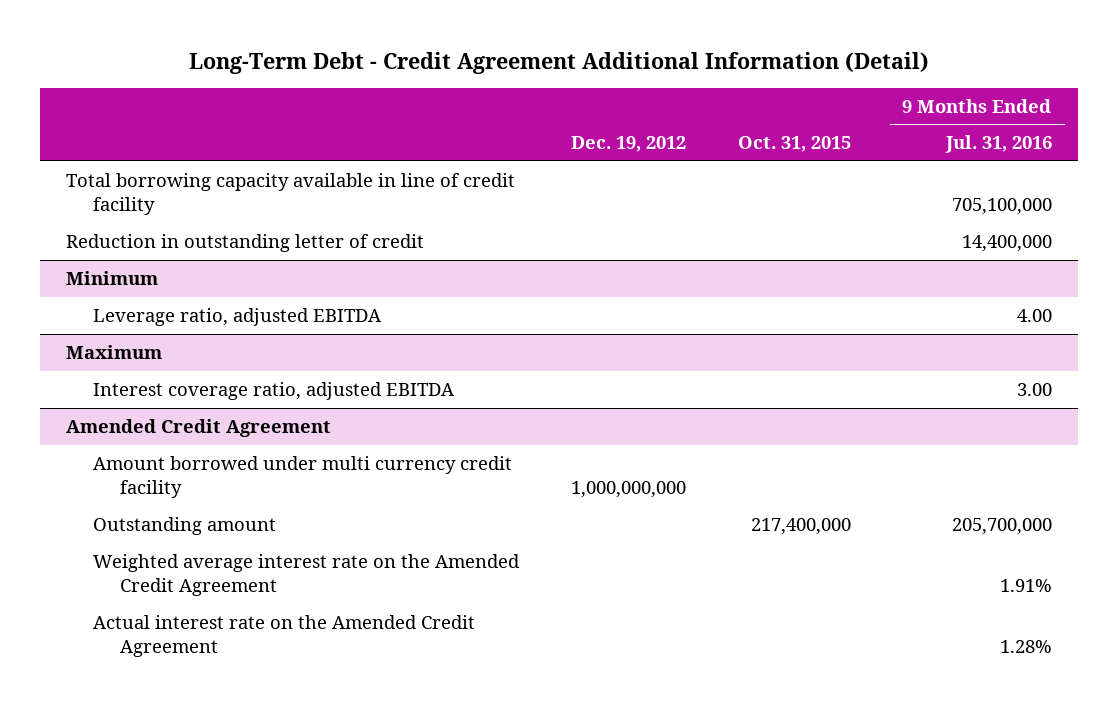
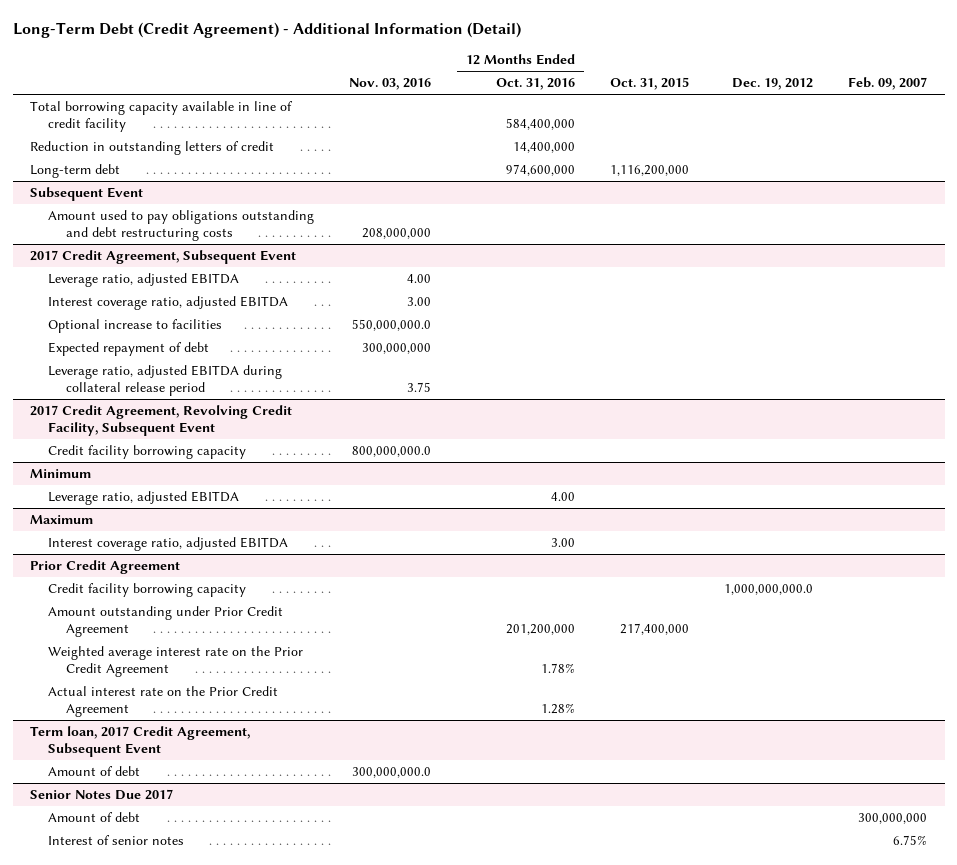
- Long-Term Debt - Credit Agreement Additional Information (Detail)
+ Long-Term Debt (Credit Agreement) - Additional Information (Detail)
- | Dec. 19, 2012 | Oct. 31, 2015 | 9 Months Ended Jul. 31, 2016
+ | Nov. 03, 2016 | 12 Months Ended Oct. 31, 2016 | Oct. 31, 2015 | Dec. 19, 2012 | Feb. 09, 2007
- Reduction in outstanding letter of credit | | | 14,400,000
+ Reduction in outstanding letters of credit | | 14,400,000 | | |
+ Long-term debt | | 974,600,000 | 1,116,200,000 | |
+ Subsequent Event
+ Amount used to pay obligations outstanding and debt restructuring costs | 208,000,000 | | | |
+ 2017 Credit Agreement, Subsequent Event
+ Leverage ratio, adjusted EBITDA | 4.00 | | | |
+ Interest coverage ratio, adjusted EBITDA | 3.00 | | | |
+ Optional increase to facilities | 550,000,000.0 | | | |
+ Expected repayment of debt | 300,000,000 | | | |
+ Leverage ratio, adjusted EBITDA during collateral release period | 3.75 | | | |
+ 2017 Credit Agreement, Revolving Credit Facility, Subsequent Event
+ Credit facility borrowing capacity | 800,000,000.0 | | | |
- Amended Credit Agreement
- Amount borrowed under multi currency credit facility | 1,000,000,000 | |
- Outstanding amount | | 217,400,000 | 205,700,000
- Weighted average interest rate on the Amended Credit Agreement | | | 1.91%
- Actual interest rate on the Amended Credit Agreement | | | 1.28%
+ Prior Credit Agreement
+ Credit facility borrowing capacity | | | | 1,000,000,000.0 |
+ Amount outstanding under Prior Credit Agreement | | 201,200,000 | 217,400,000 | |
+ Weighted average interest rate on the Prior Credit Agreement | | 1.78% | | |
+ Actual interest rate on the Prior Credit Agreement | | 1.28% | | |
+ Term loan, 2017 Credit Agreement, Subsequent Event
+ Amount of debt | 300,000,000.0 | | | |
+ Senior Notes Due 2017
+ Amount of debt | | | | | 300,000,000
+ Interest of senior notes | | | | | 6.75%

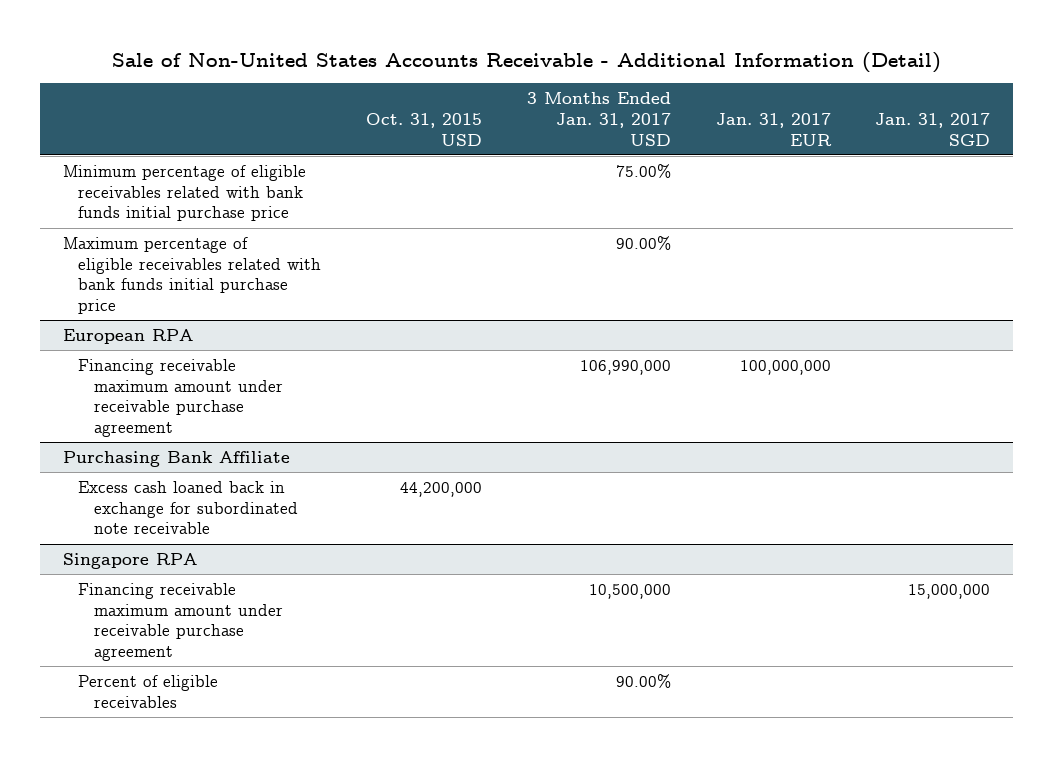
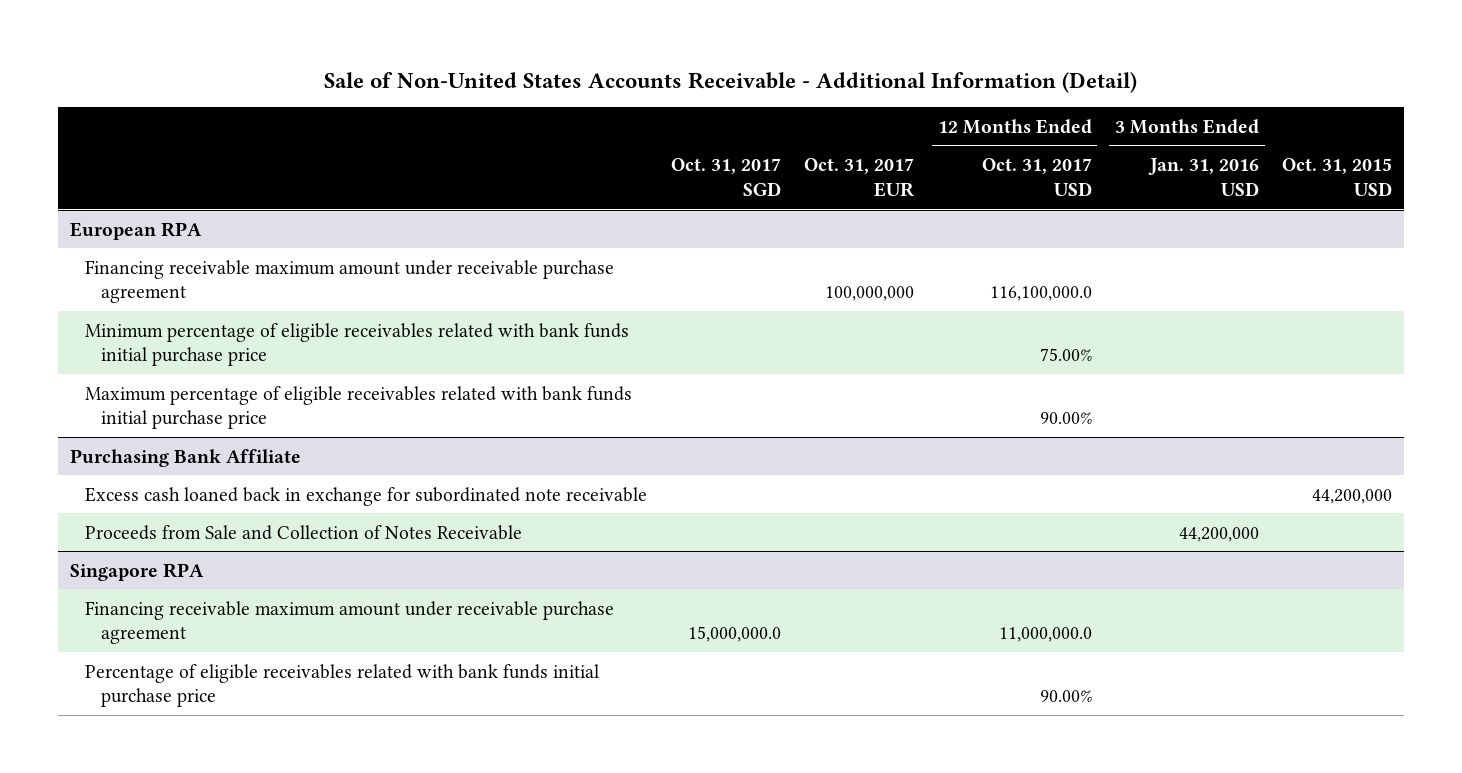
- | Oct. 31, 2015 USD | 3 Months Ended Jan. 31, 2017 USD | Jan. 31, 2017 EUR | Jan. 31, 2017 SGD
+ | Oct. 31, 2017 SGD | Oct. 31, 2017 EUR | 12 Months Ended Oct. 31, 2017 USD | 3 Months Ended Jan. 31, 2016 USD | Oct. 31, 2015 USD
- Minimum percentage of eligible receivables related with bank funds initial purchase price | | 75.00% | |
- Maximum percentage of eligible receivables related with bank funds initial purchase price | | 90.00% | |
@ European RPA
+ Minimum percentage of eligible receivables related with bank funds initial purchase price | | | 75.00% | |
+ Maximum percentage of eligible receivables related with bank funds initial purchase price | | | 90.00% | |
@ Purchasing Bank Affiliate
+ Proceeds from Sale and Collection of Notes Receivable | | | | 44,200,000 |
@ Singapore RPA
- Percent of eligible receivables | | 90.00% | |
+ Percentage of eligible receivables related with bank funds initial purchase price | | | 90.00% | |

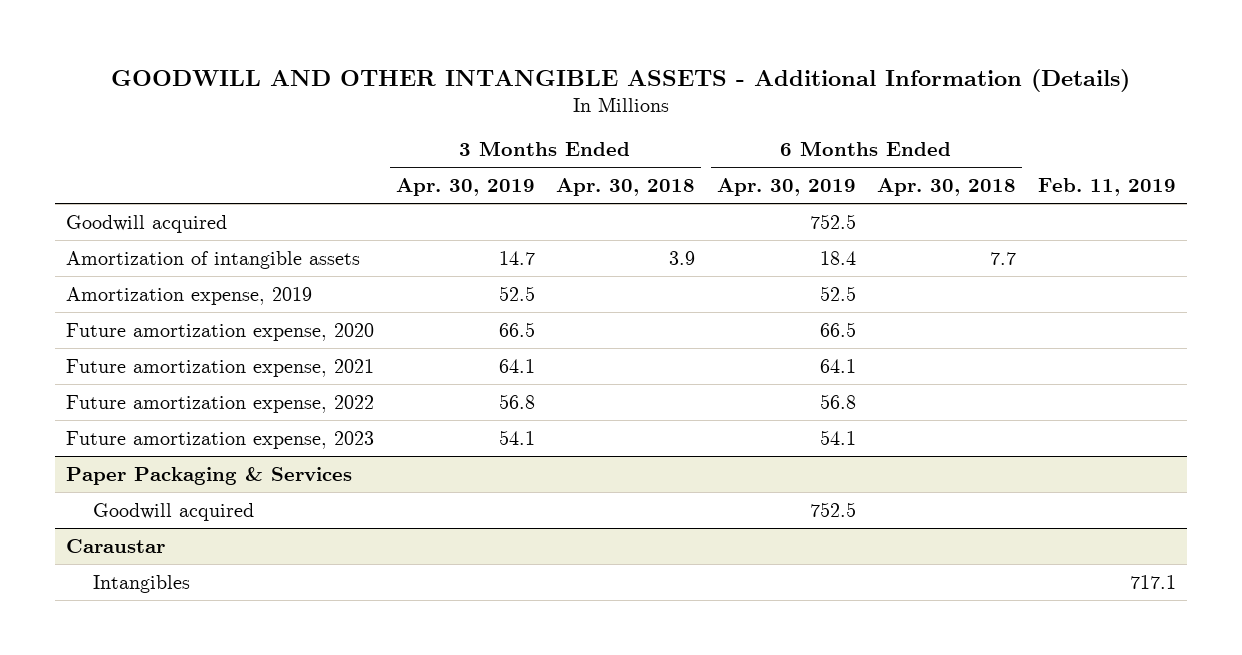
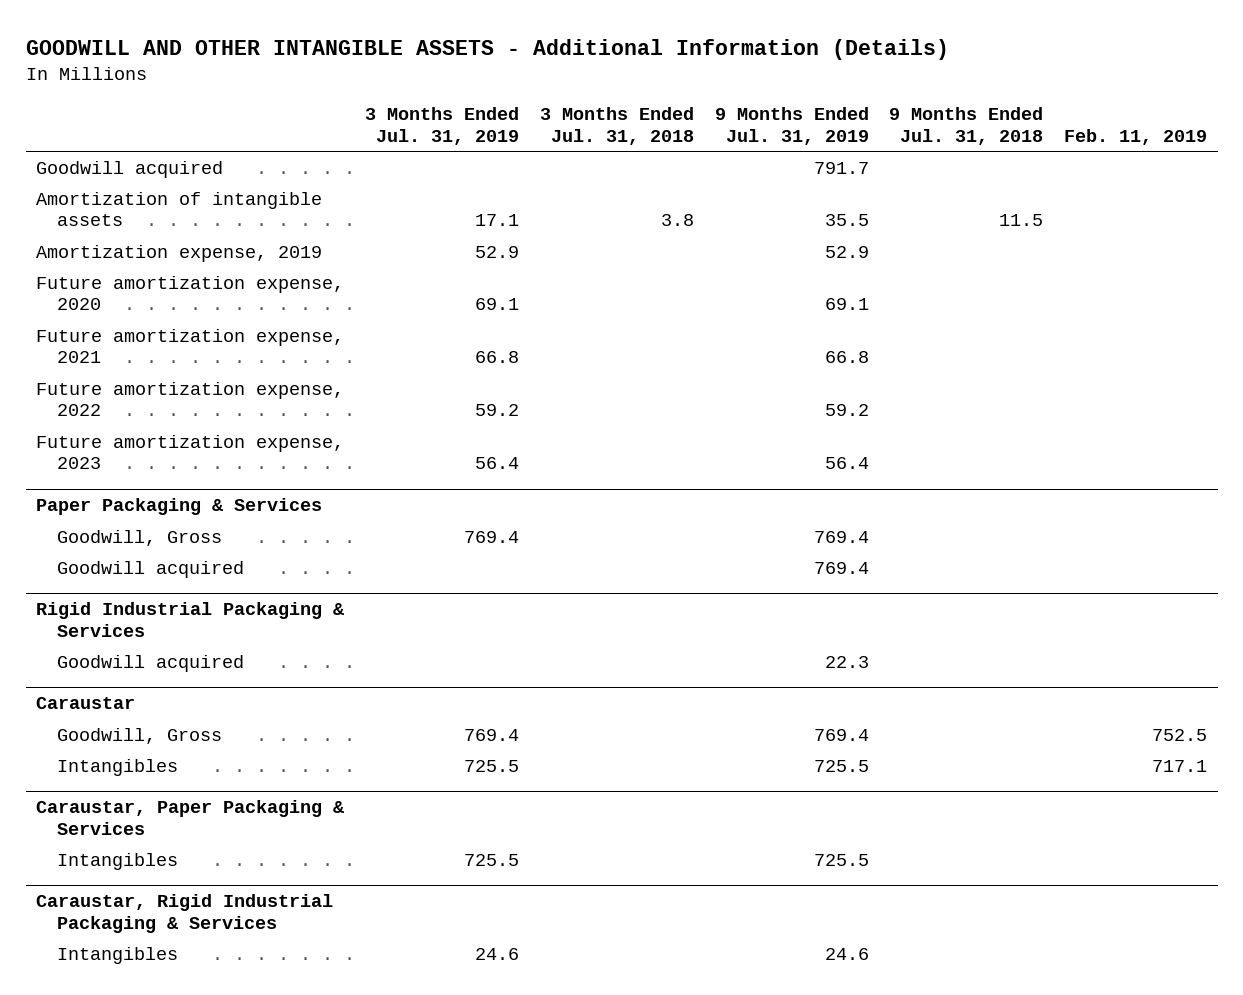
- | 3 Months Ended Apr. 30, 2019 | 3 Months Ended Apr. 30, 2018 | 6 Months Ended Apr. 30, 2019 | 6 Months Ended Apr. 30, 2018 | Feb. 11, 2019
+ | 3 Months Ended Jul. 31, 2019 | 3 Months Ended Jul. 31, 2018 | 9 Months Ended Jul. 31, 2019 | 9 Months Ended Jul. 31, 2018 | Feb. 11, 2019
@ Paper Packaging & Services
+ Goodwill, Gross | 769.4 | | 769.4 | |
+ Rigid Industrial Packaging & Services
+ Goodwill acquired | | | 22.3 | |
@ Caraustar
+ Goodwill, Gross | 769.4 | | 769.4 | | 752.5
+ Caraustar, Paper Packaging & Services
+ Intangibles | 725.5 | | 725.5 | |
+ Caraustar, Rigid Industrial Packaging & Services
+ Intangibles | 24.6 | | 24.6 | |

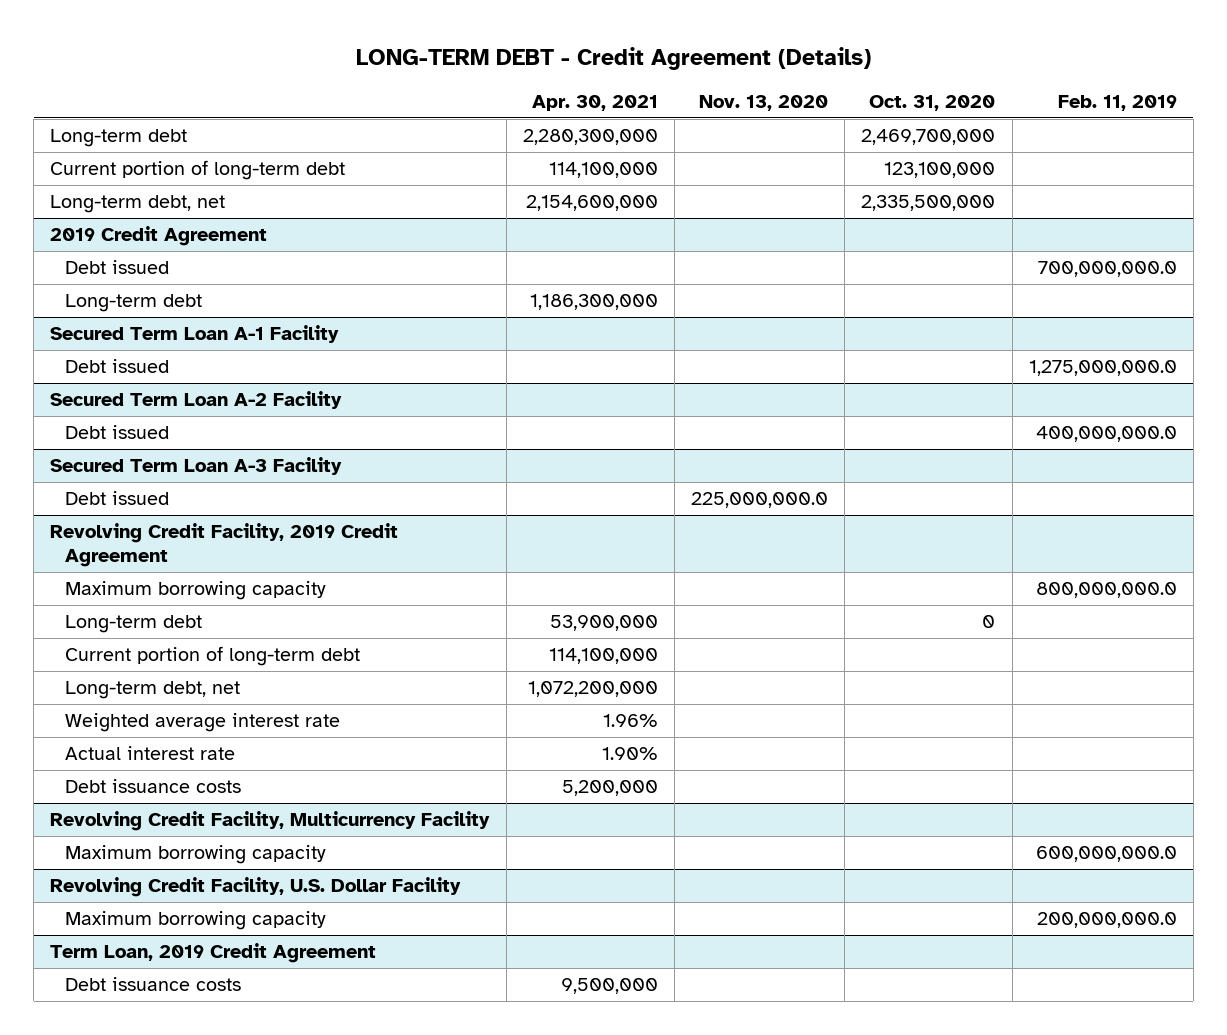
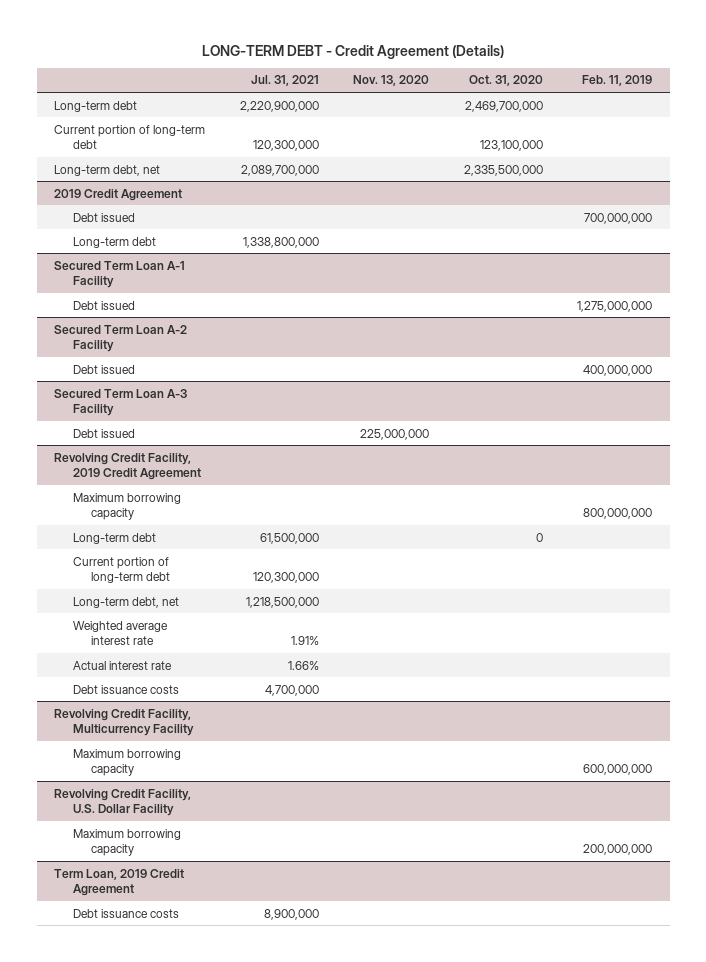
- | Apr. 30, 2021 | Nov. 13, 2020 | Oct. 31, 2020 | Feb. 11, 2019
+ | Jul. 31, 2021 | Nov. 13, 2020 | Oct. 31, 2020 | Feb. 11, 2019
@ 2019 Credit Agreement
- Debt issued | | | | 700,000,000.0
+ Debt issued | | | | 700,000,000
@ Secured Term Loan A-1 Facility
- Debt issued | | | | 1,275,000,000.0
+ Debt issued | | | | 1,275,000,000
@ Secured Term Loan A-2 Facility
- Debt issued | | | | 400,000,000.0
+ Debt issued | | | | 400,000,000
@ Secured Term Loan A-3 Facility
- Debt issued | | 225,000,000.0 | |
+ Debt issued | | 225,000,000 | |
@ Revolving Credit Facility, 2019 Credit Agreement
- Maximum borrowing capacity | | | | 800,000,000.0
+ Maximum borrowing capacity | | | | 800,000,000
@ Revolving Credit Facility, Multicurrency Facility
- Maximum borrowing capacity | | | | 600,000,000.0
+ Maximum borrowing capacity | | | | 600,000,000
@ Revolving Credit Facility, U.S. Dollar Facility
- Maximum borrowing capacity | | | | 200,000,000.0
+ Maximum borrowing capacity | | | | 200,000,000

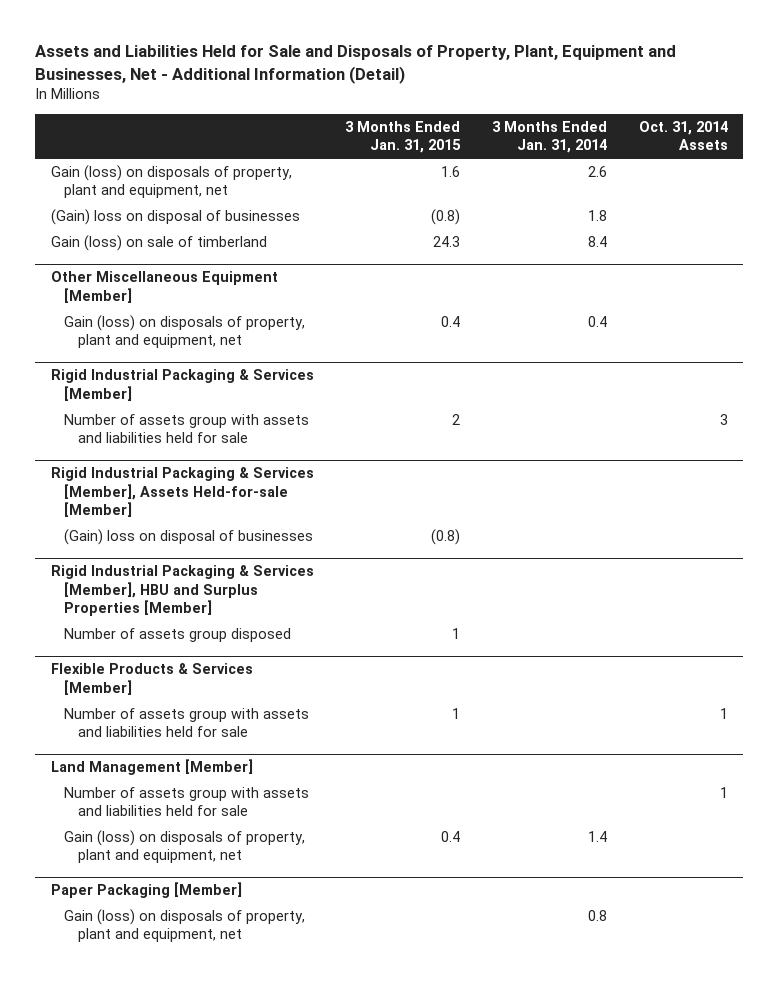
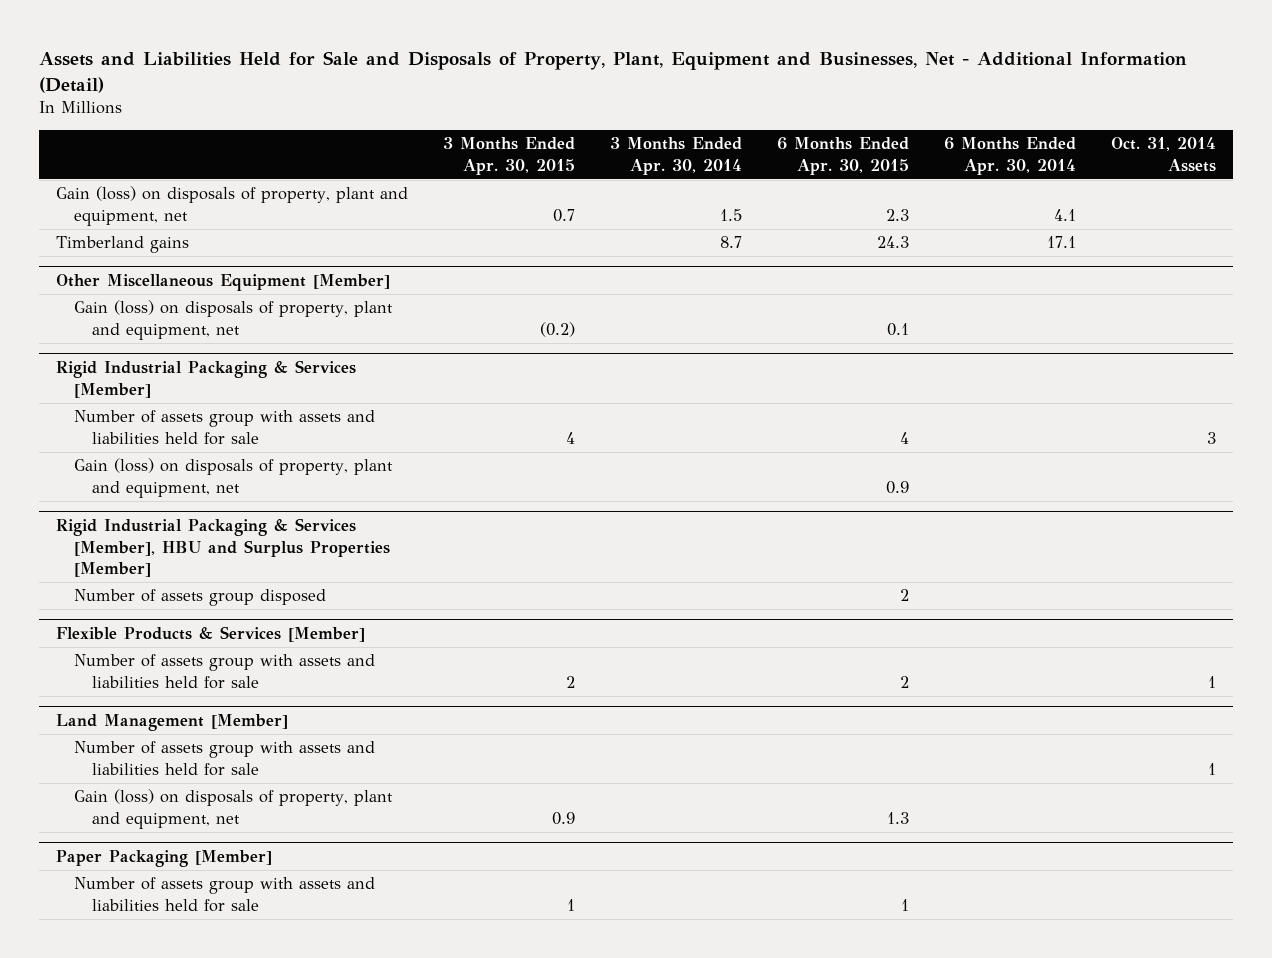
- | 3 Months Ended Jan. 31, 2015 | 3 Months Ended Jan. 31, 2014 | Oct. 31, 2014 Assets
+ | 3 Months Ended Apr. 30, 2015 | 3 Months Ended Apr. 30, 2014 | 6 Months Ended Apr. 30, 2015 | 6 Months Ended Apr. 30, 2014 | Oct. 31, 2014 Assets
- (Gain) loss on disposal of businesses | (0.8) | 1.8 |
- Gain (loss) on sale of timberland | 24.3 | 8.4 |
+ Timberland gains | | 8.7 | 24.3 | 17.1 |
- Rigid Industrial Packaging & Services [Member], Assets Held-for-sale [Member]
- (Gain) loss on disposal of businesses | (0.8) | |
@ Rigid Industrial Packaging & Services [Member]
+ Gain (loss) on disposals of property, plant and equipment, net | | | 0.9 | |
@ Paper Packaging [Member]
- Gain (loss) on disposals of property, plant and equipment, net | | 0.8 |
+ Number of assets group with assets and liabilities held for sale | 1 | | 1 | |

